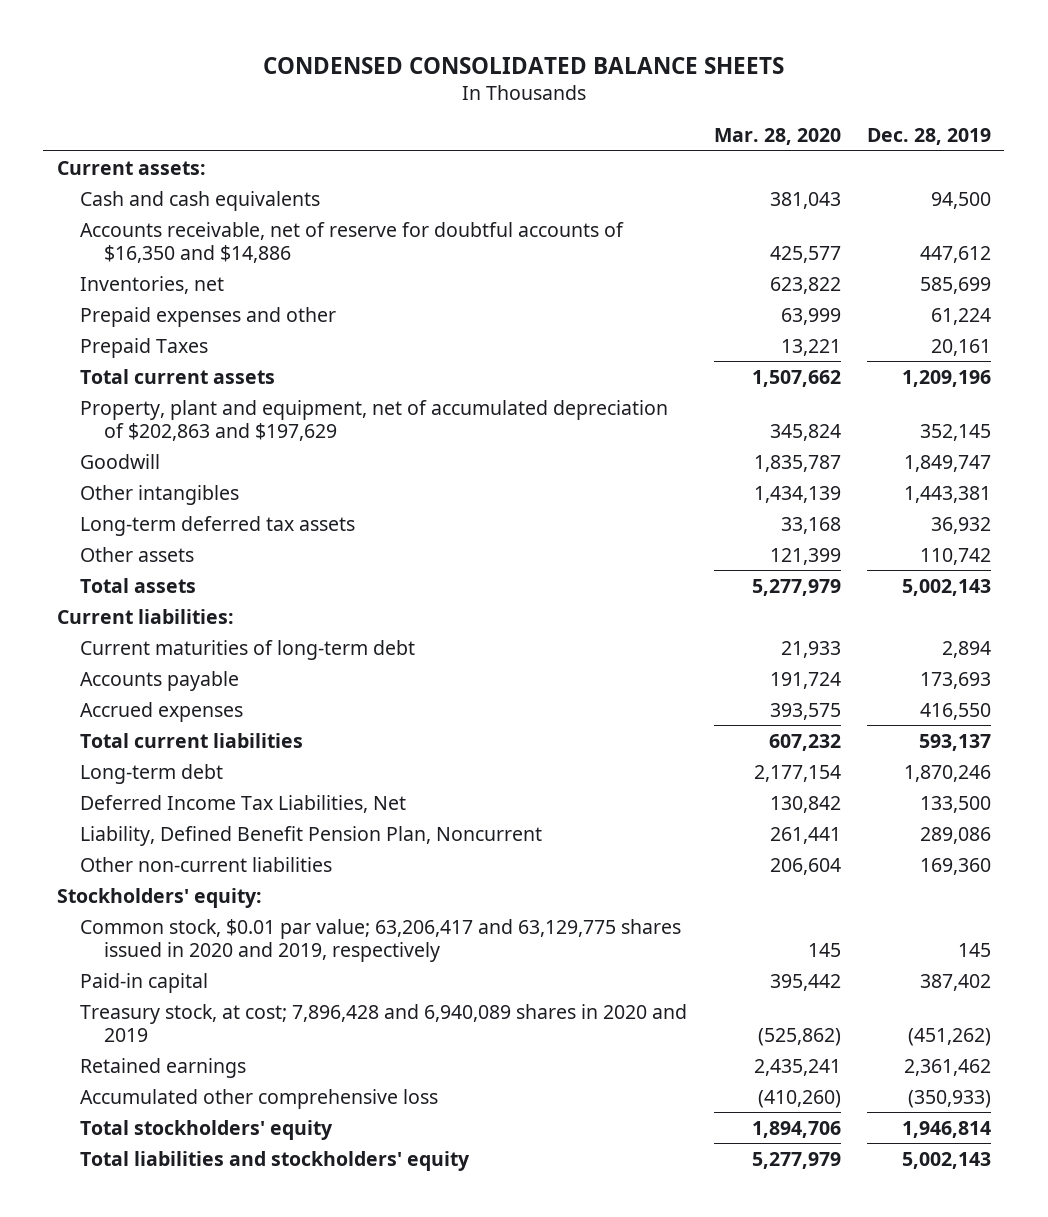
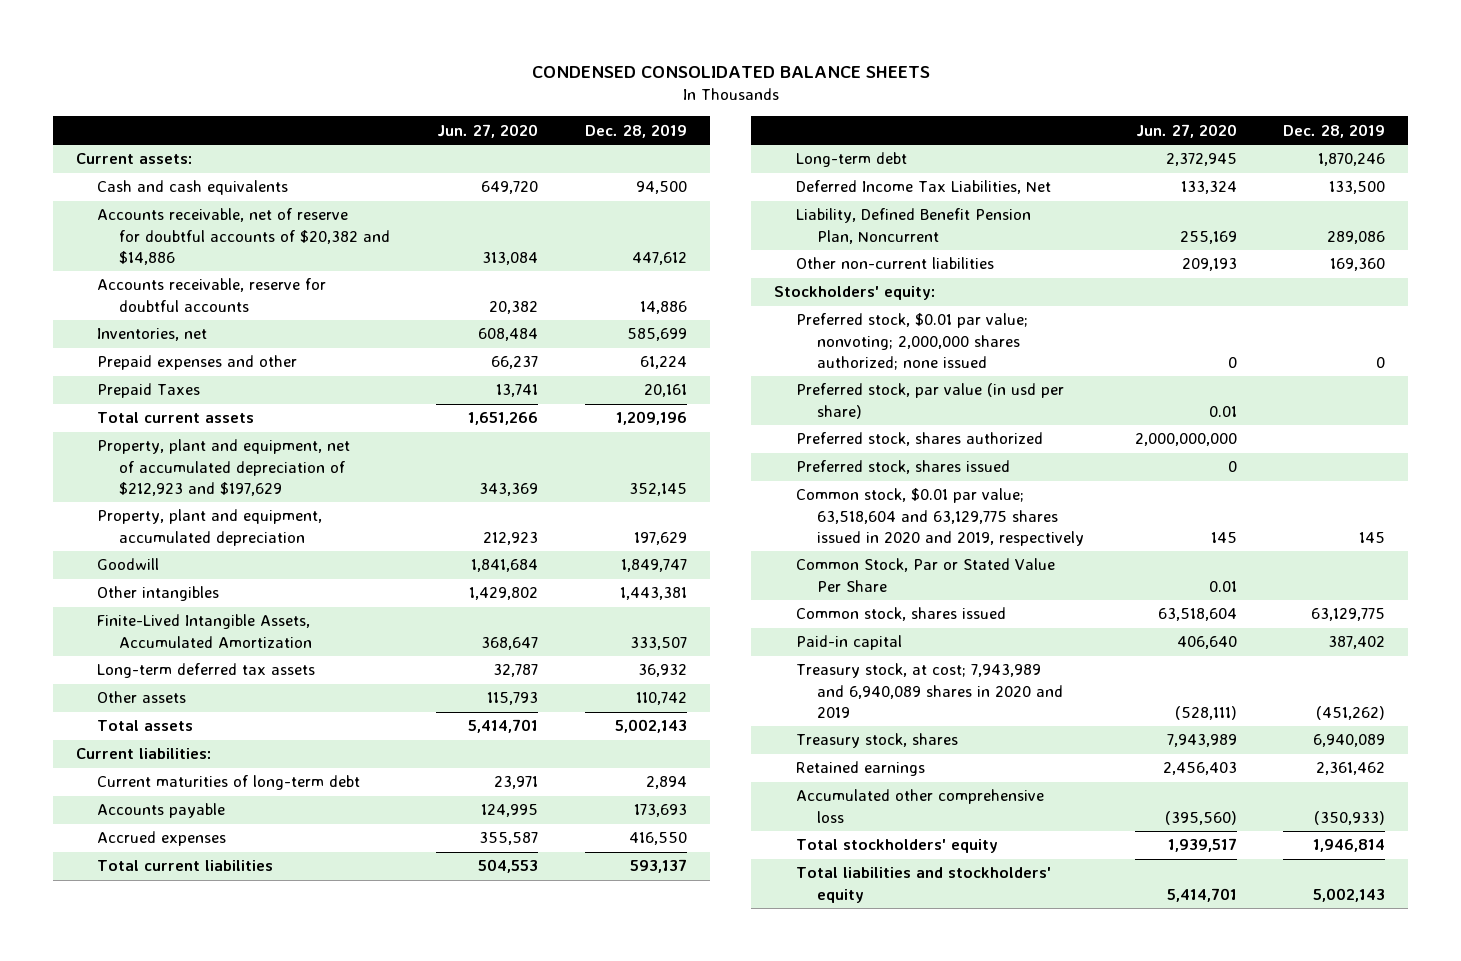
- | Mar. 28, 2020 | Dec. 28, 2019
+ | Jun. 27, 2020 | Dec. 28, 2019
- Accounts receivable, net of reserve for doubtful accounts of $16,350 and $14,886 | 425,577 | 447,612
+ Accounts receivable, net of reserve for doubtful accounts of $20,382 and $14,886 | 313,084 | 447,612
+ Accounts receivable, reserve for doubtful accounts | 20,382 | 14,886
- Property, plant and equipment, net of accumulated depreciation of $202,863 and $197,629 | 345,824 | 352,145
+ Property, plant and equipment, net of accumulated depreciation of $212,923 and $197,629 | 343,369 | 352,145
+ Property, plant and equipment, accumulated depreciation | 212,923 | 197,629
+ Finite-Lived Intangible Assets, Accumulated Amortization | 368,647 | 333,507
- Common stock, $0.01 par value; 63,206,417 and 63,129,775 shares issued in 2020 and 2019, respectively | 145 | 145
+ Preferred stock, $0.01 par value; nonvoting; 2,000,000 shares authorized; none issued | 0 | 0
+ Preferred stock, par value (in usd per share) | 0.01 |
+ Preferred stock, shares authorized | 2,000,000,000 |
+ Preferred stock, shares issued | 0 |
+ Common stock, $0.01 par value; 63,518,604 and 63,129,775 shares issued in 2020 and 2019, respectively | 145 | 145
+ Common Stock, Par or Stated Value Per Share | 0.01 |
+ Common stock, shares issued | 63,518,604 | 63,129,775
- Treasury stock, at cost; 7,896,428 and 6,940,089 shares in 2020 and 2019 | (525,862) | (451,262)
+ Treasury stock, at cost; 7,943,989 and 6,940,089 shares in 2020 and 2019 | (528,111) | (451,262)
+ Treasury stock, shares | 7,943,989 | 6,940,089

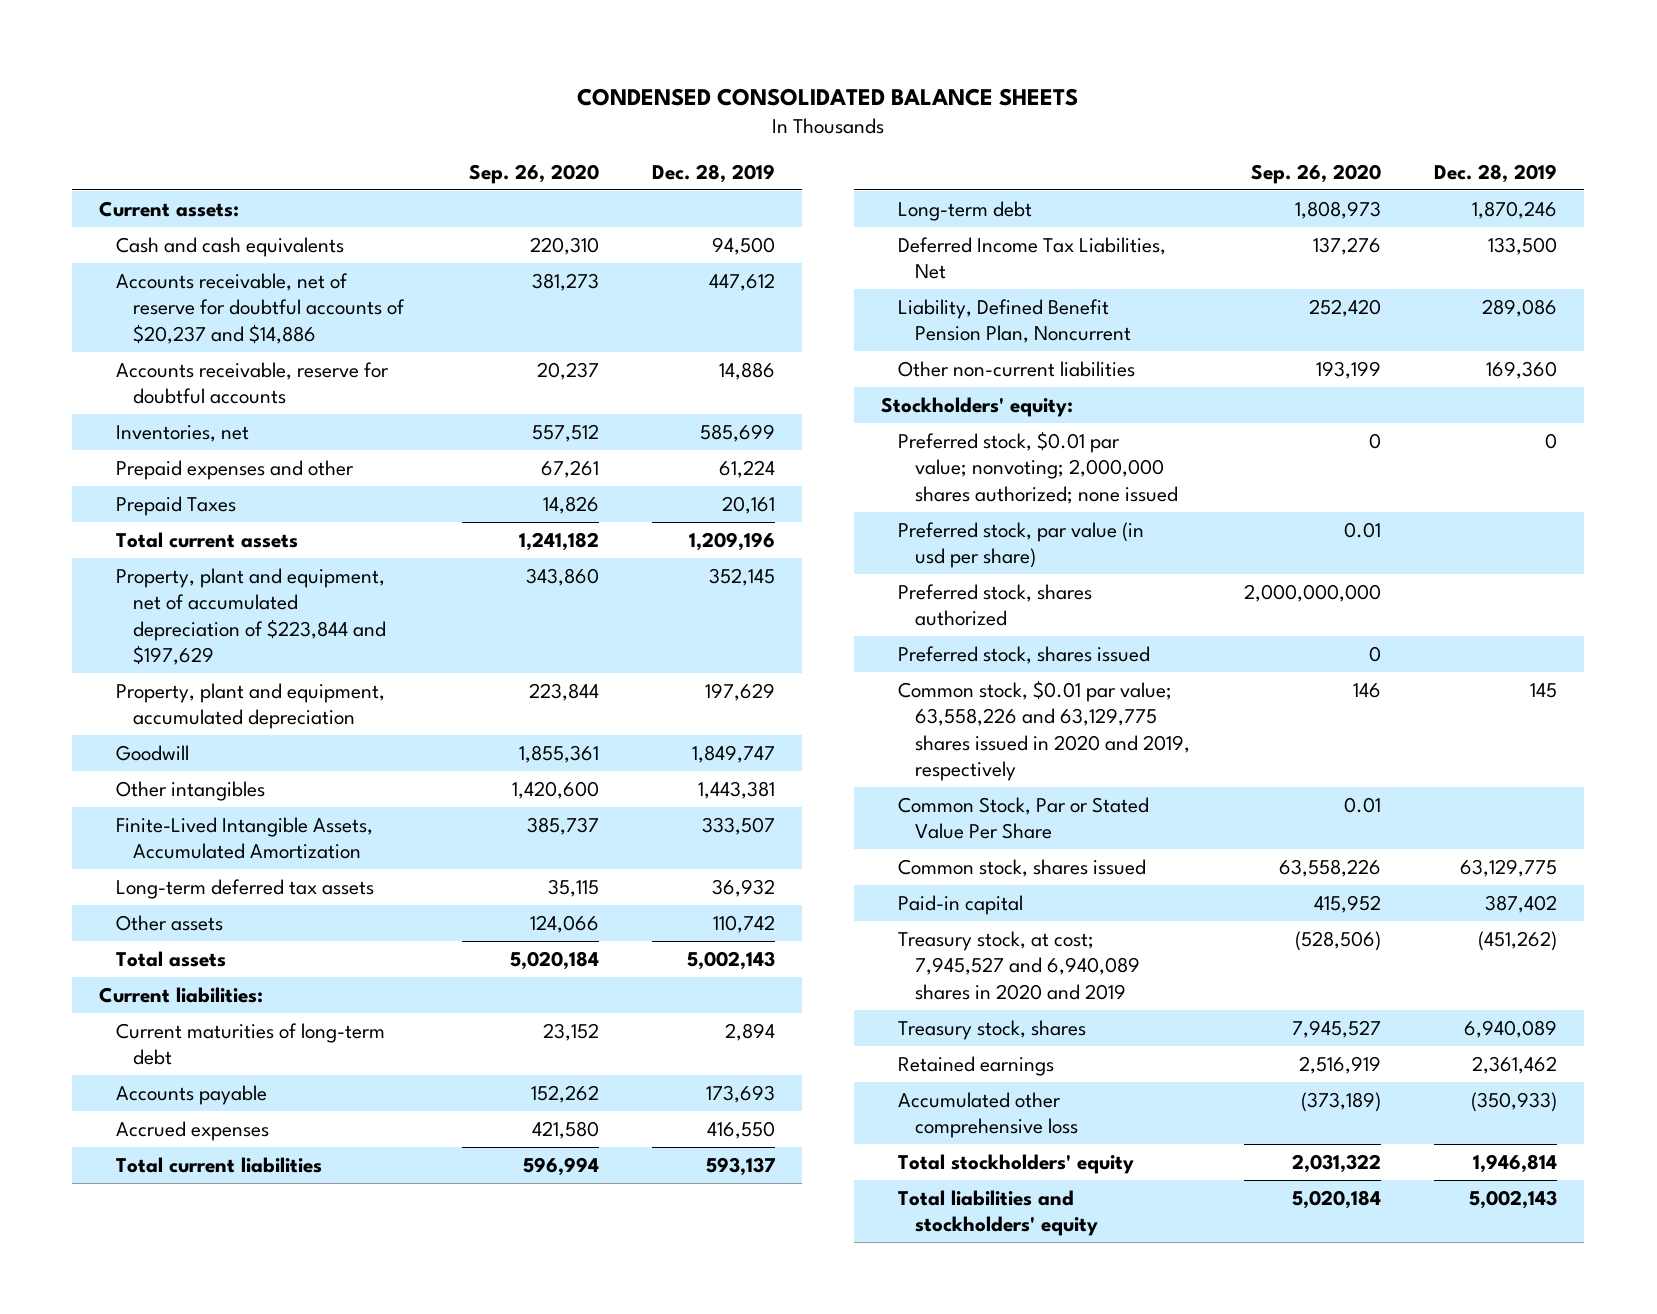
- | Jun. 27, 2020 | Dec. 28, 2019
+ | Sep. 26, 2020 | Dec. 28, 2019
- Accounts receivable, net of reserve for doubtful accounts of $20,382 and $14,886 | 313,084 | 447,612
+ Accounts receivable, net of reserve for doubtful accounts of $20,237 and $14,886 | 381,273 | 447,612
- Property, plant and equipment, net of accumulated depreciation of $212,923 and $197,629 | 343,369 | 352,145
+ Property, plant and equipment, net of accumulated depreciation of $223,844 and $197,629 | 343,860 | 352,145
- Common stock, $0.01 par value; 63,518,604 and 63,129,775 shares issued in 2020 and 2019, respectively | 145 | 145
+ Common stock, $0.01 par value; 63,558,226 and 63,129,775 shares issued in 2020 and 2019, respectively | 146 | 145
- Treasury stock, at cost; 7,943,989 and 6,940,089 shares in 2020 and 2019 | (528,111) | (451,262)
+ Treasury stock, at cost; 7,945,527 and 6,940,089 shares in 2020 and 2019 | (528,506) | (451,262)

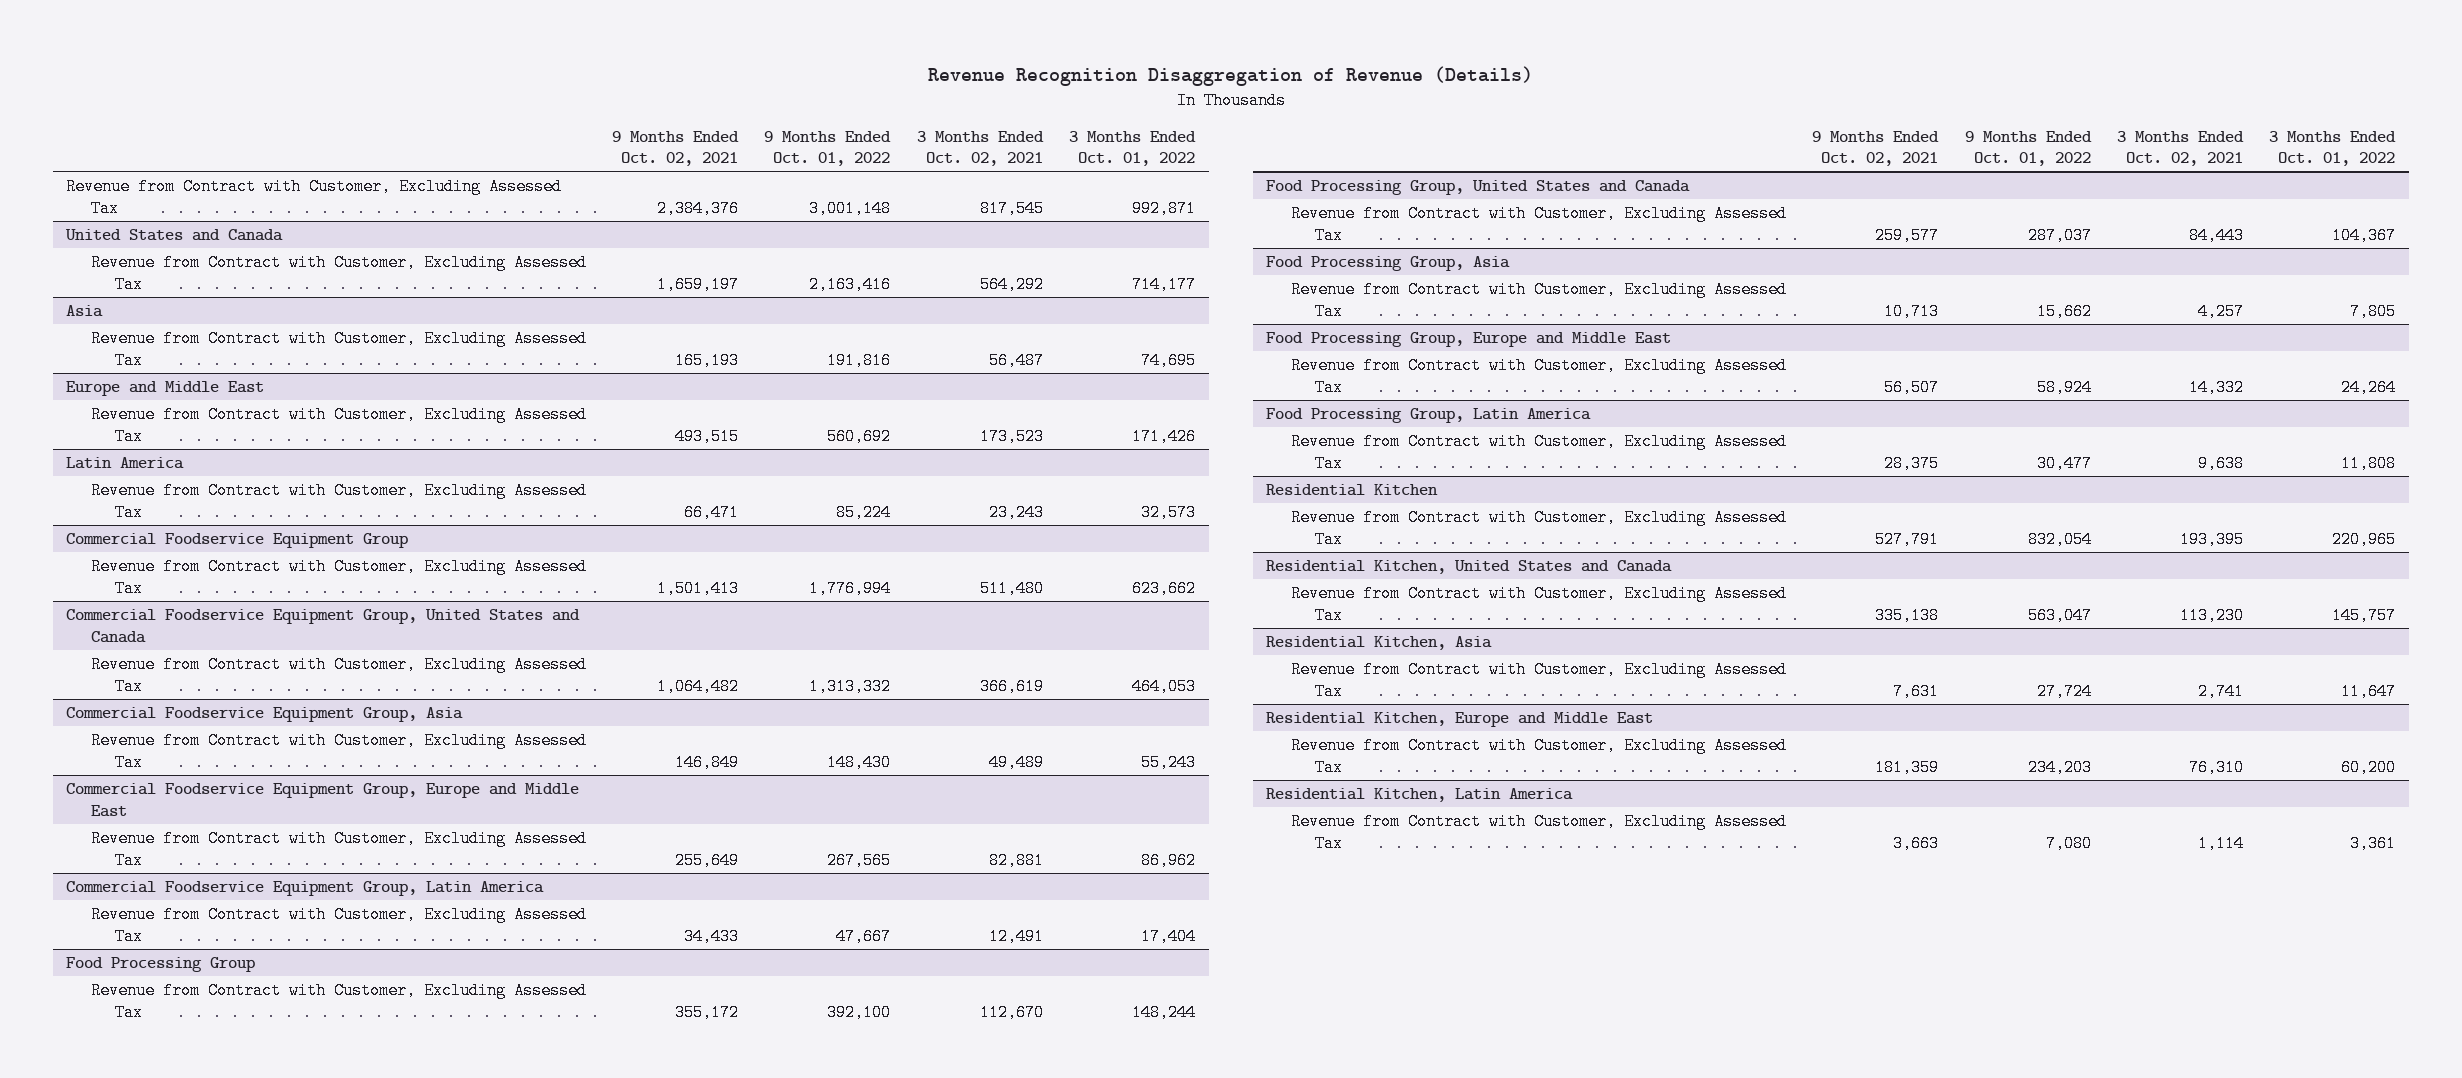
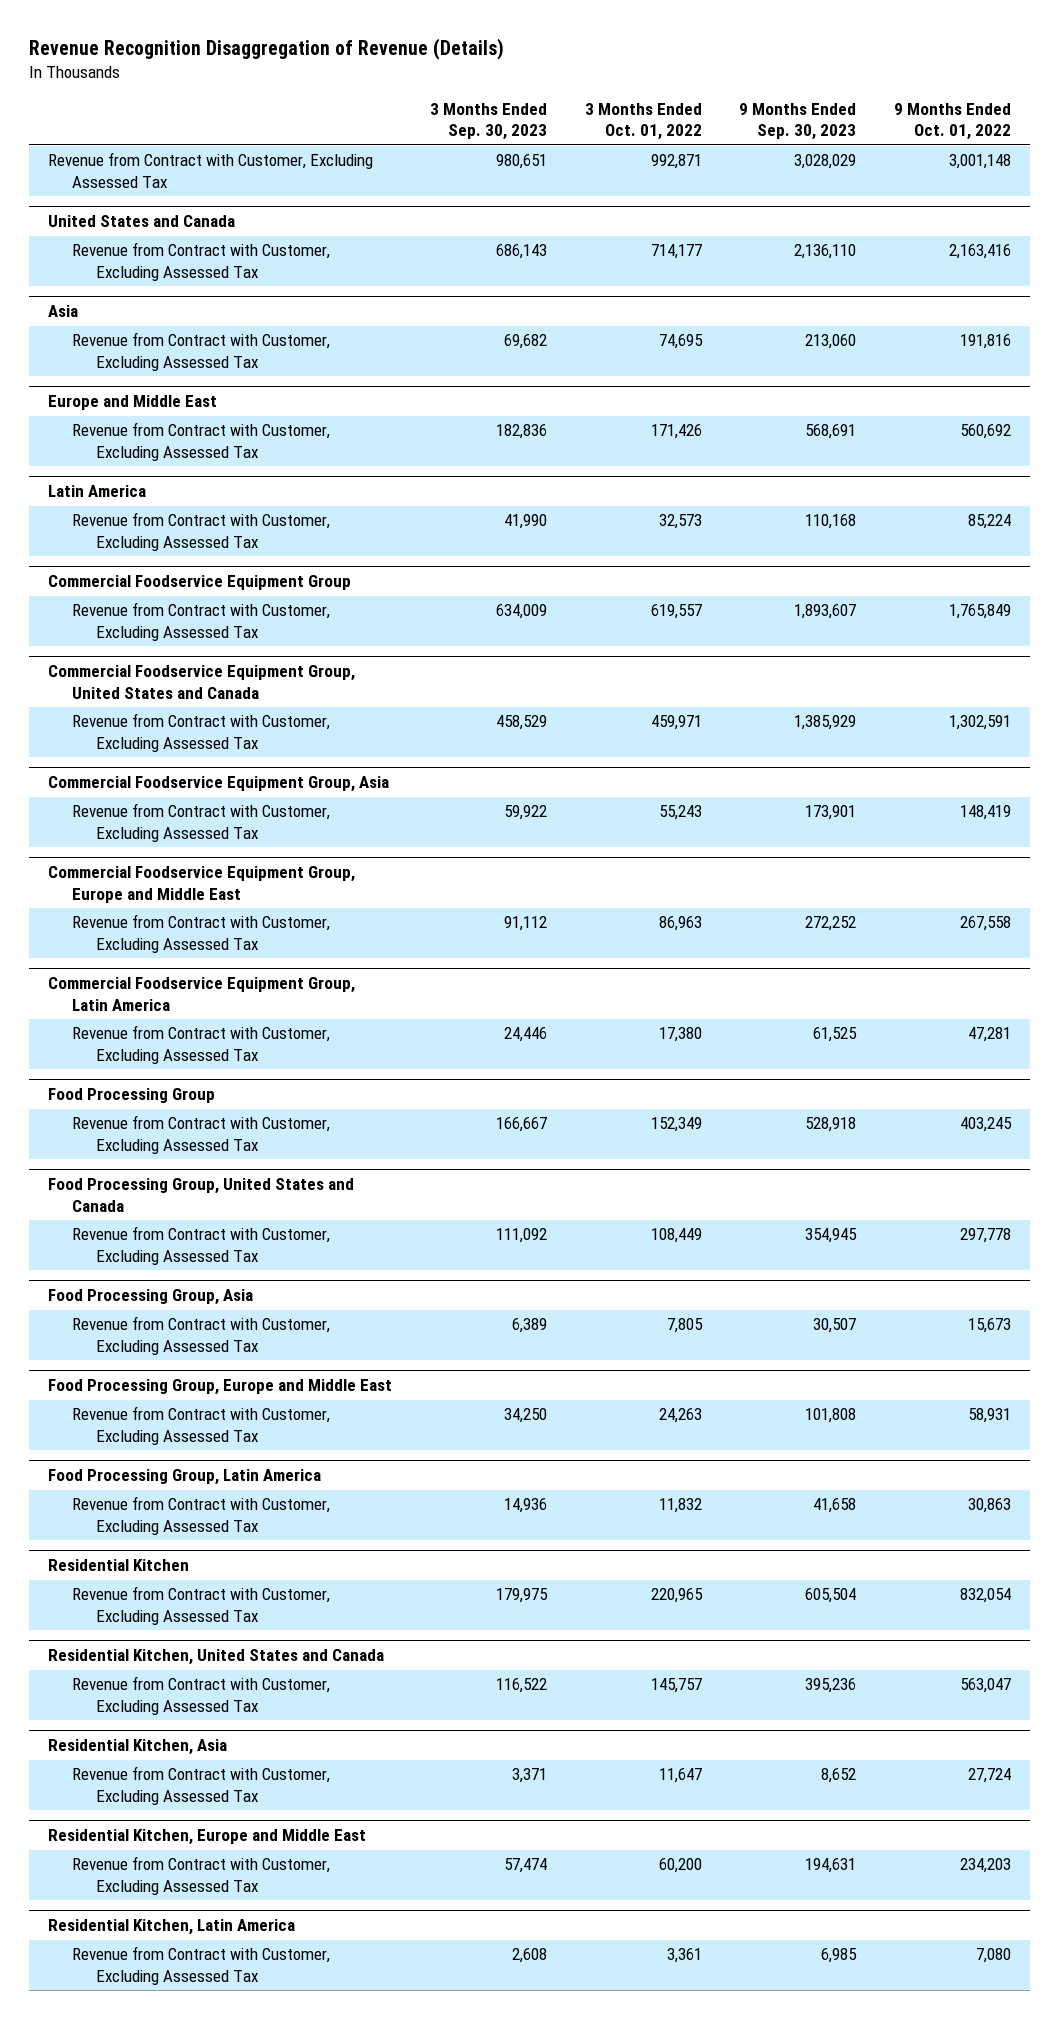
- | 9 Months Ended Oct. 02, 2021 | 9 Months Ended Oct. 01, 2022 | 3 Months Ended Oct. 02, 2021 | 3 Months Ended Oct. 01, 2022
+ | 3 Months Ended Sep. 30, 2023 | 3 Months Ended Oct. 01, 2022 | 9 Months Ended Sep. 30, 2023 | 9 Months Ended Oct. 01, 2022
@ Commercial Foodservice Equipment Group
- Revenue from Contract with Customer, Excluding Assessed Tax | 1,501,413 | 1,776,994 | 511,480 | 623,662
+ Revenue from Contract with Customer, Excluding Assessed Tax | 634,009 | 619,557 | 1,893,607 | 1,765,849
@ Commercial Foodservice Equipment Group, United States and Canada
- Revenue from Contract with Customer, Excluding Assessed Tax | 1,064,482 | 1,313,332 | 366,619 | 464,053
+ Revenue from Contract with Customer, Excluding Assessed Tax | 458,529 | 459,971 | 1,385,929 | 1,302,591
@ Commercial Foodservice Equipment Group, Asia
- Revenue from Contract with Customer, Excluding Assessed Tax | 146,849 | 148,430 | 49,489 | 55,243
+ Revenue from Contract with Customer, Excluding Assessed Tax | 59,922 | 55,243 | 173,901 | 148,419
@ Commercial Foodservice Equipment Group, Europe and Middle East
- Revenue from Contract with Customer, Excluding Assessed Tax | 255,649 | 267,565 | 82,881 | 86,962
+ Revenue from Contract with Customer, Excluding Assessed Tax | 91,112 | 86,963 | 272,252 | 267,558
@ Commercial Foodservice Equipment Group, Latin America
- Revenue from Contract with Customer, Excluding Assessed Tax | 34,433 | 47,667 | 12,491 | 17,404
+ Revenue from Contract with Customer, Excluding Assessed Tax | 24,446 | 17,380 | 61,525 | 47,281
@ Food Processing Group
- Revenue from Contract with Customer, Excluding Assessed Tax | 355,172 | 392,100 | 112,670 | 148,244
+ Revenue from Contract with Customer, Excluding Assessed Tax | 166,667 | 152,349 | 528,918 | 403,245
@ Food Processing Group, United States and Canada
- Revenue from Contract with Customer, Excluding Assessed Tax | 259,577 | 287,037 | 84,443 | 104,367
+ Revenue from Contract with Customer, Excluding Assessed Tax | 111,092 | 108,449 | 354,945 | 297,778
@ Food Processing Group, Asia
- Revenue from Contract with Customer, Excluding Assessed Tax | 10,713 | 15,662 | 4,257 | 7,805
+ Revenue from Contract with Customer, Excluding Assessed Tax | 6,389 | 7,805 | 30,507 | 15,673
@ Food Processing Group, Europe and Middle East
- Revenue from Contract with Customer, Excluding Assessed Tax | 56,507 | 58,924 | 14,332 | 24,264
+ Revenue from Contract with Customer, Excluding Assessed Tax | 34,250 | 24,263 | 101,808 | 58,931
@ Food Processing Group, Latin America
- Revenue from Contract with Customer, Excluding Assessed Tax | 28,375 | 30,477 | 9,638 | 11,808
+ Revenue from Contract with Customer, Excluding Assessed Tax | 14,936 | 11,832 | 41,658 | 30,863

